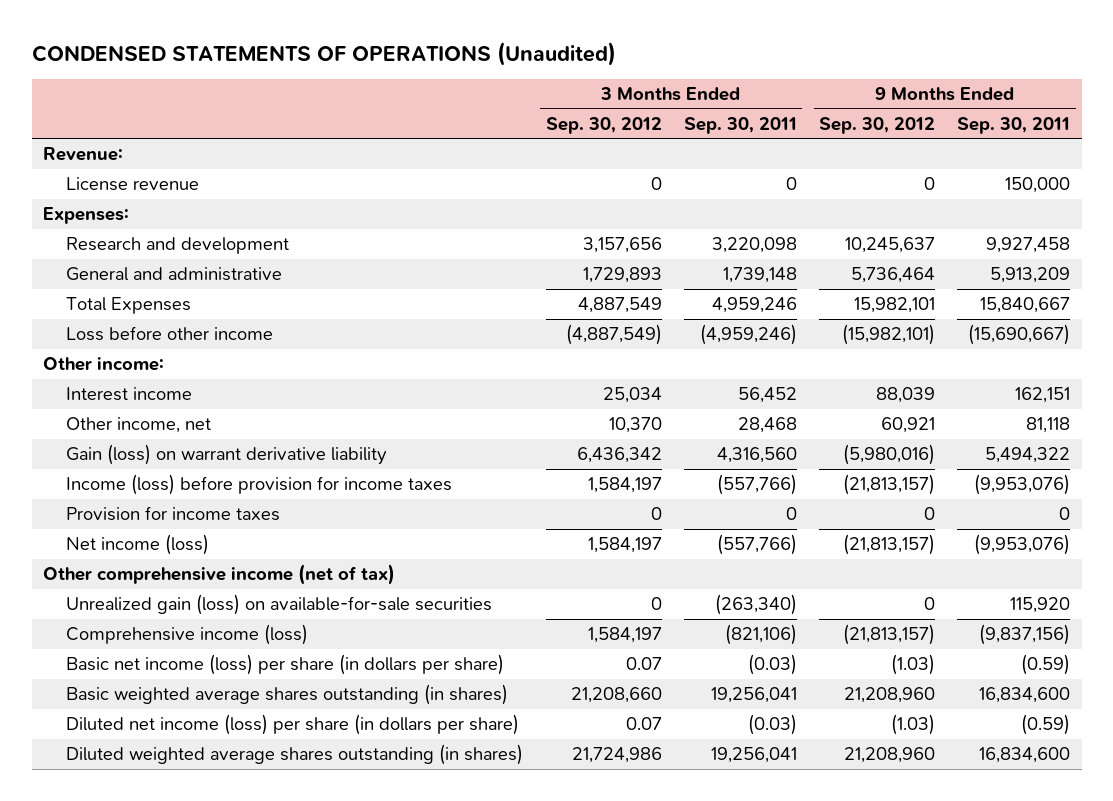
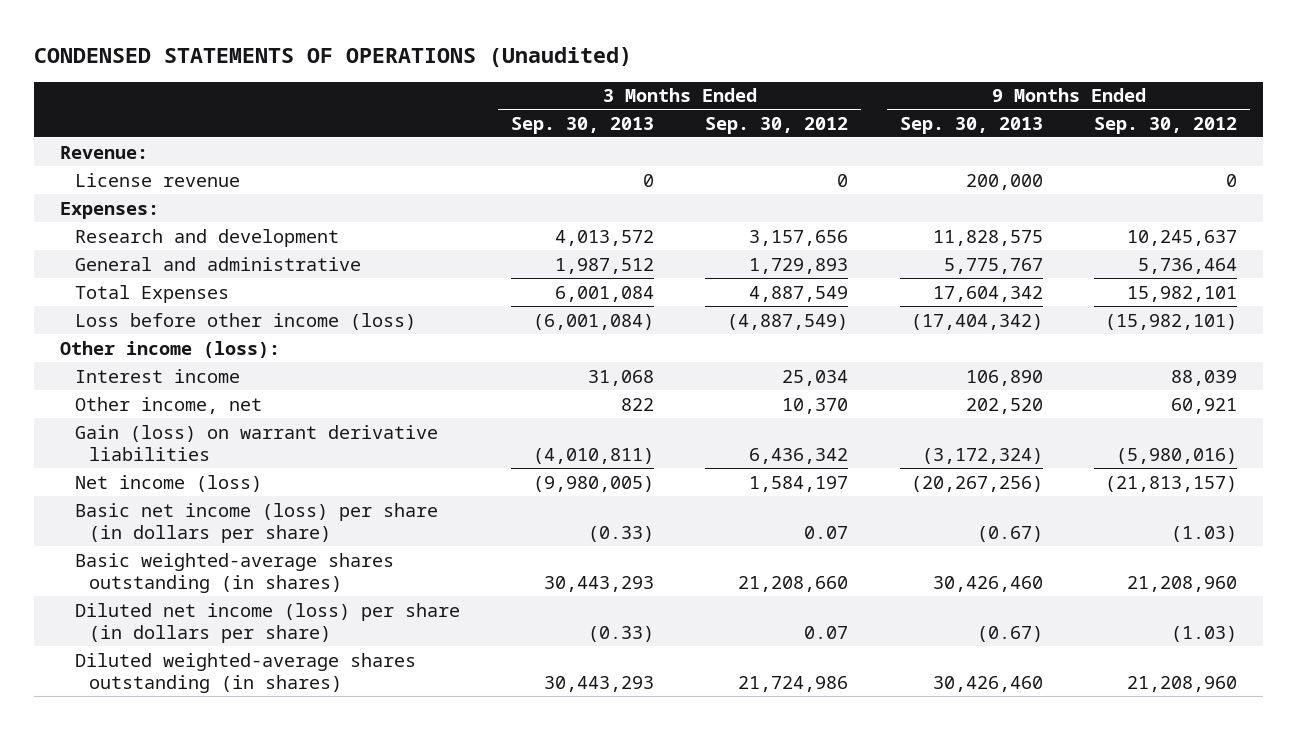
- | 3 Months Ended Sep. 30, 2012 | 3 Months Ended Sep. 30, 2011 | 9 Months Ended Sep. 30, 2012 | 9 Months Ended Sep. 30, 2011
+ | 3 Months Ended Sep. 30, 2013 | 3 Months Ended Sep. 30, 2012 | 9 Months Ended Sep. 30, 2013 | 9 Months Ended Sep. 30, 2012
- Loss before other income | (4,887,549) | (4,959,246) | (15,982,101) | (15,690,667)
- Other income:
+ Loss before other income (loss) | (6,001,084) | (4,887,549) | (17,404,342) | (15,982,101)
+ Other income (loss):
- Gain (loss) on warrant derivative liability | 6,436,342 | 4,316,560 | (5,980,016) | 5,494,322
- Income (loss) before provision for income taxes | 1,584,197 | (557,766) | (21,813,157) | (9,953,076)
- Provision for income taxes | 0 | 0 | 0 | 0
+ Gain (loss) on warrant derivative liabilities | (4,010,811) | 6,436,342 | (3,172,324) | (5,980,016)
- Other comprehensive income (net of tax)
- Unrealized gain (loss) on available-for-sale securities | 0 | (263,340) | 0 | 115,920
- Comprehensive income (loss) | 1,584,197 | (821,106) | (21,813,157) | (9,837,156)
- Basic weighted average shares outstanding (in shares) | 21,208,660 | 19,256,041 | 21,208,960 | 16,834,600
+ Basic weighted-average shares outstanding (in shares) | 30,443,293 | 21,208,660 | 30,426,460 | 21,208,960
- Diluted weighted average shares outstanding (in shares) | 21,724,986 | 19,256,041 | 21,208,960 | 16,834,600
+ Diluted weighted-average shares outstanding (in shares) | 30,443,293 | 21,724,986 | 30,426,460 | 21,208,960

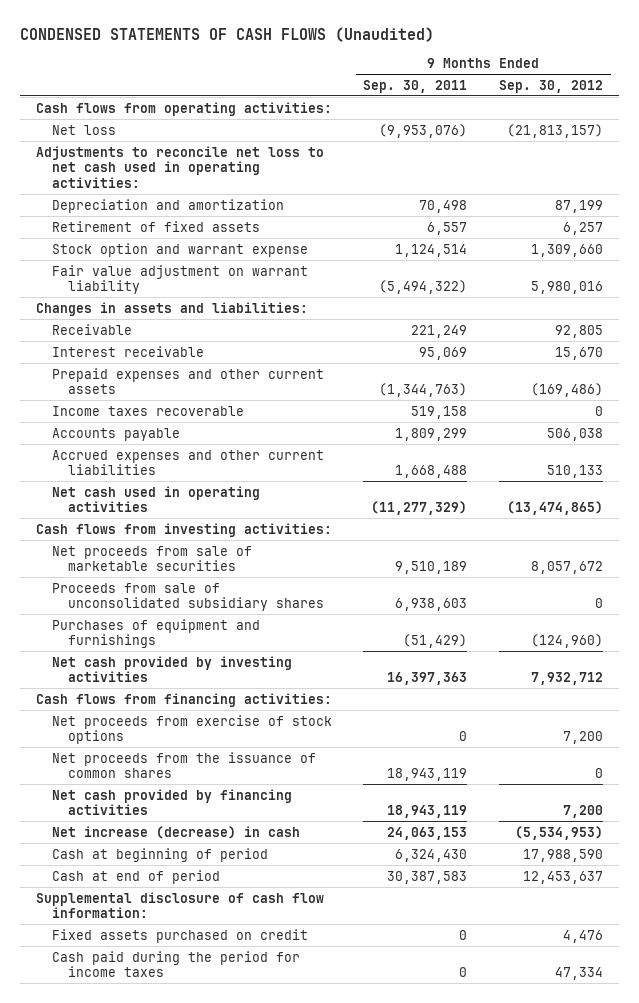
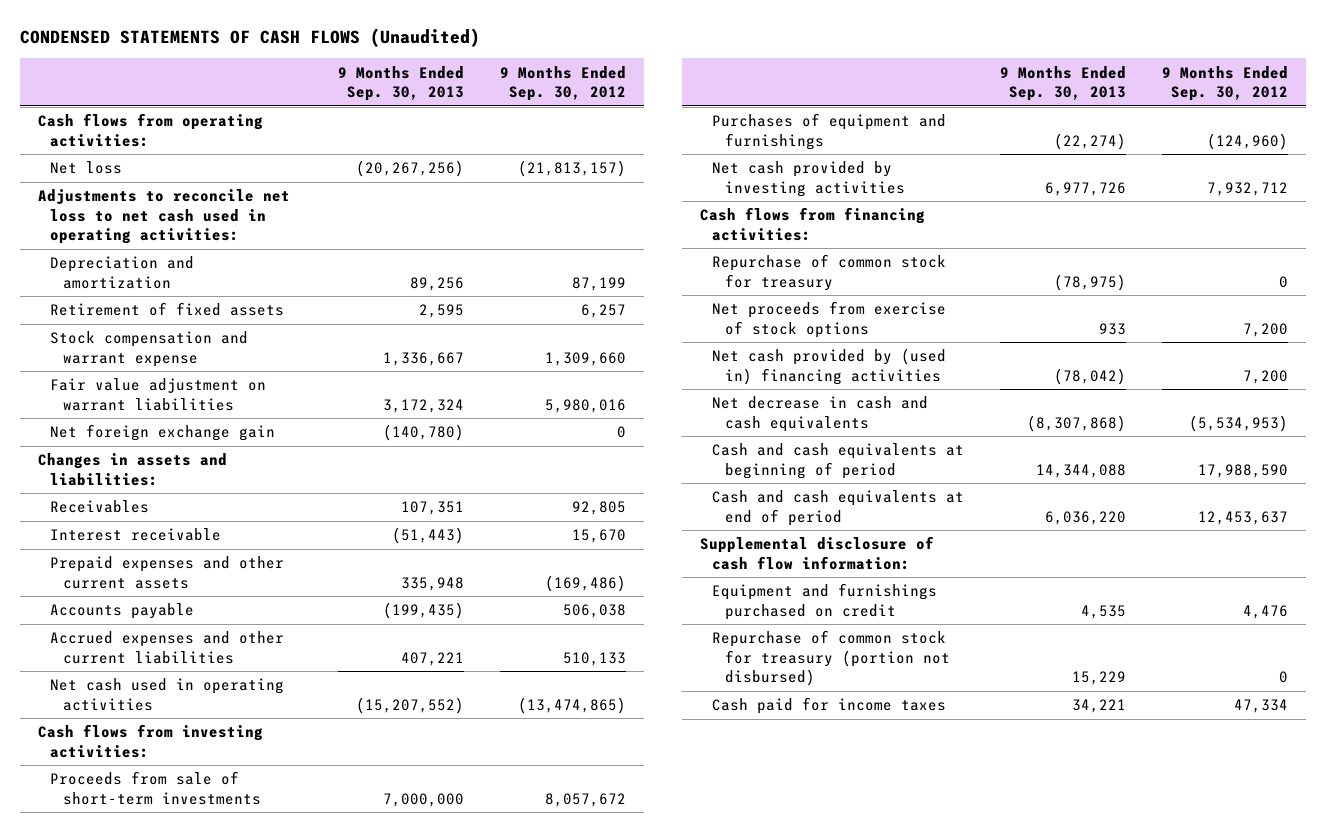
- | 9 Months Ended Sep. 30, 2011 | 9 Months Ended Sep. 30, 2012
+ | 9 Months Ended Sep. 30, 2013 | 9 Months Ended Sep. 30, 2012
- Stock option and warrant expense | 1,124,514 | 1,309,660
- Fair value adjustment on warrant liability | (5,494,322) | 5,980,016
+ Stock compensation and warrant expense | 1,336,667 | 1,309,660
+ Fair value adjustment on warrant liabilities | 3,172,324 | 5,980,016
+ Net foreign exchange gain | (140,780) | 0
- Receivable | 221,249 | 92,805
+ Receivables | 107,351 | 92,805
- Income taxes recoverable | 519,158 | 0
- Net proceeds from sale of marketable securities | 9,510,189 | 8,057,672
- Proceeds from sale of unconsolidated subsidiary shares | 6,938,603 | 0
+ Proceeds from sale of short-term investments | 7,000,000 | 8,057,672
+ Repurchase of common stock for treasury | (78,975) | 0
- Net proceeds from the issuance of common shares | 18,943,119 | 0
- Net cash provided by financing activities | 18,943,119 | 7,200
- Net increase (decrease) in cash | 24,063,153 | (5,534,953)
- Cash at beginning of period | 6,324,430 | 17,988,590
- Cash at end of period | 30,387,583 | 12,453,637
+ Net cash provided by (used in) financing activities | (78,042) | 7,200
+ Net decrease in cash and cash equivalents | (8,307,868) | (5,534,953)
+ Cash and cash equivalents at beginning of period | 14,344,088 | 17,988,590
+ Cash and cash equivalents at end of period | 6,036,220 | 12,453,637
- Fixed assets purchased on credit | 0 | 4,476
- Cash paid during the period for income taxes | 0 | 47,334
+ Equipment and furnishings purchased on credit | 4,535 | 4,476
+ Repurchase of common stock for treasury (portion not disbursed) | 15,229 | 0
+ Cash paid for income taxes | 34,221 | 47,334

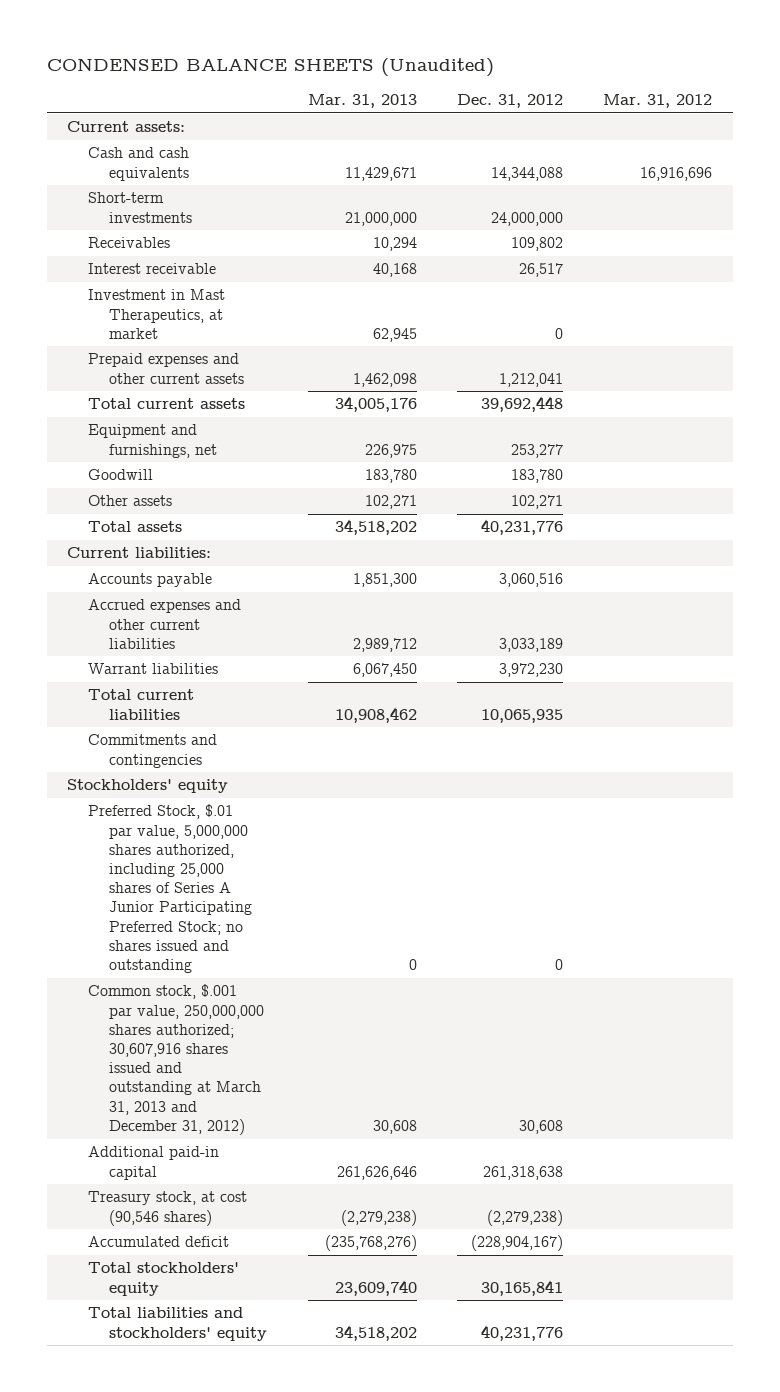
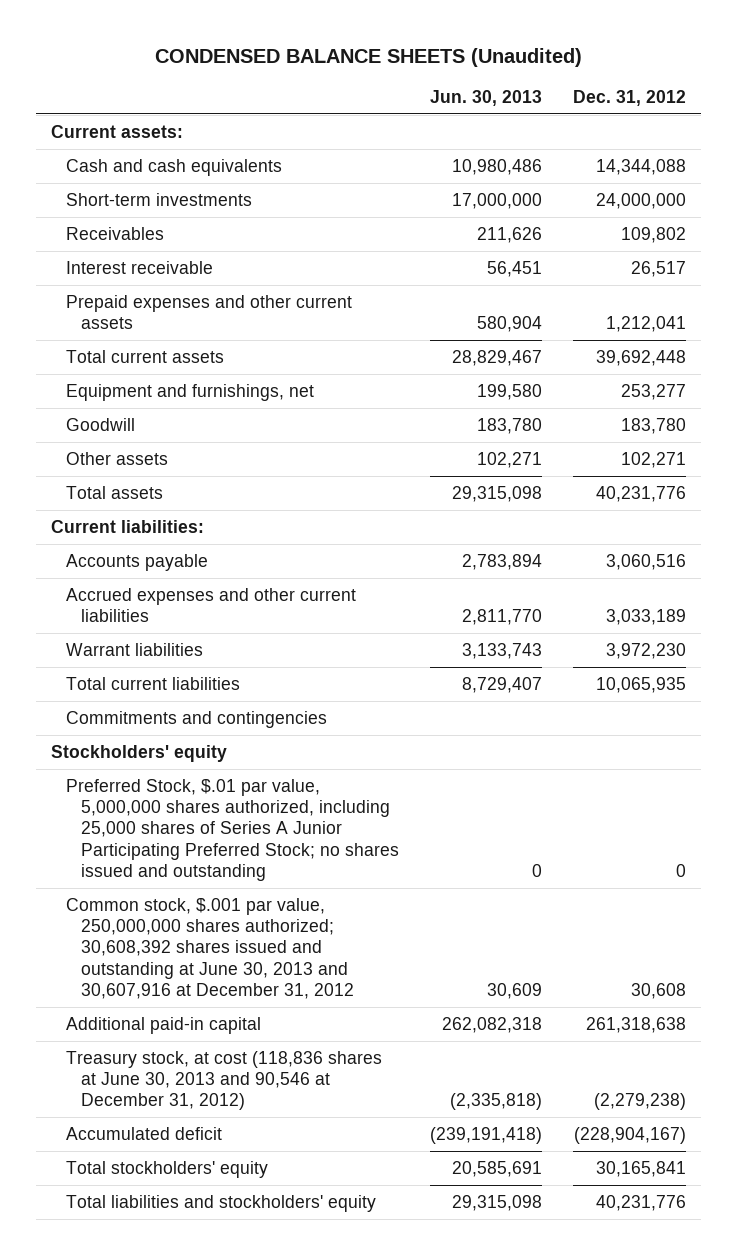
- | Mar. 31, 2013 | Dec. 31, 2012 | Mar. 31, 2012
+ | Jun. 30, 2013 | Dec. 31, 2012
- Investment in Mast Therapeutics, at market | 62,945 | 0 |
- Common stock, $.001 par value, 250,000,000 shares authorized; 30,607,916 shares issued and outstanding at March 31, 2013 and December 31, 2012) | 30,608 | 30,608 |
+ Common stock, $.001 par value, 250,000,000 shares authorized; 30,608,392 shares issued and outstanding at June 30, 2013 and 30,607,916 at December 31, 2012 | 30,609 | 30,608
- Treasury stock, at cost (90,546 shares) | (2,279,238) | (2,279,238) |
+ Treasury stock, at cost (118,836 shares at June 30, 2013 and 90,546 at December 31, 2012) | (2,335,818) | (2,279,238)

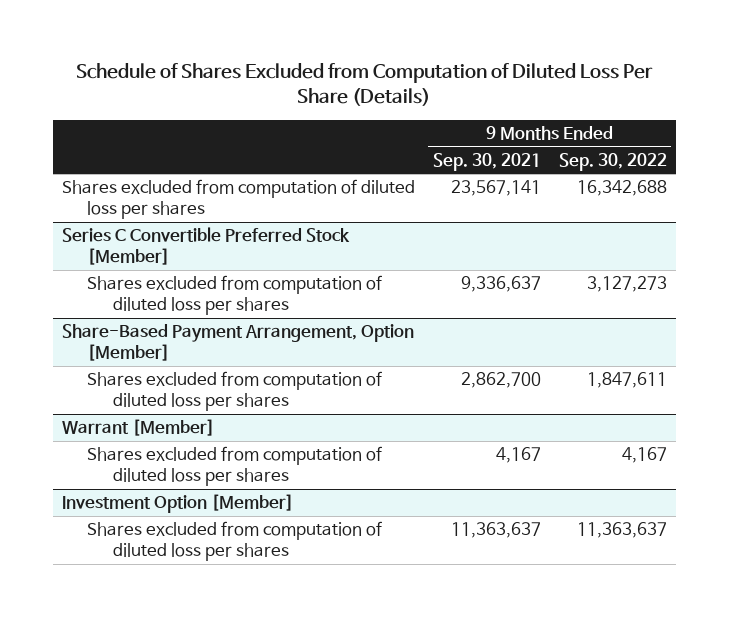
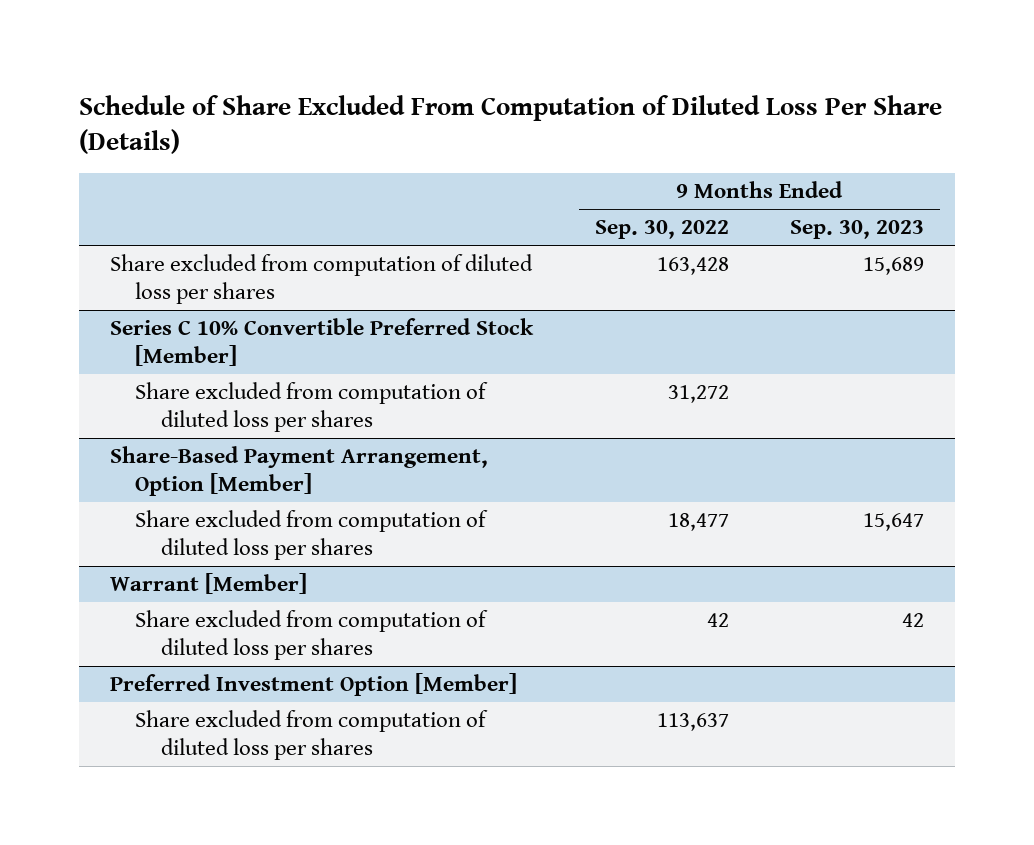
- Schedule of Shares Excluded from Computation of Diluted Loss Per Share (Details)
+ Schedule of Share Excluded From Computation of Diluted Loss Per Share (Details)
- | 9 Months Ended Sep. 30, 2021 | 9 Months Ended Sep. 30, 2022
+ | 9 Months Ended Sep. 30, 2022 | 9 Months Ended Sep. 30, 2023
- Shares excluded from computation of diluted loss per shares | 23,567,141 | 16,342,688
- Series C Convertible Preferred Stock [Member]
- Shares excluded from computation of diluted loss per shares | 9,336,637 | 3,127,273
+ Share excluded from computation of diluted loss per shares | 163,428 | 15,689
+ Series C 10% Convertible Preferred Stock [Member]
+ Share excluded from computation of diluted loss per shares | 31,272 |
@ Share-Based Payment Arrangement, Option [Member]
- Shares excluded from computation of diluted loss per shares | 2,862,700 | 1,847,611
+ Share excluded from computation of diluted loss per shares | 18,477 | 15,647
@ Warrant [Member]
- Shares excluded from computation of diluted loss per shares | 4,167 | 4,167
- Investment Option [Member]
- Shares excluded from computation of diluted loss per shares | 11,363,637 | 11,363,637
@ Warrant [Member]
+ Share excluded from computation of diluted loss per shares | 42 | 42
+ Preferred Investment Option [Member]
+ Share excluded from computation of diluted loss per shares | 113,637 |

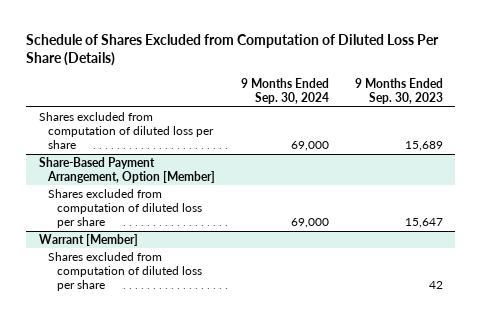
- Schedule of Share Excluded From Computation of Diluted Loss Per Share (Details)
+ Schedule of Shares Excluded from Computation of Diluted Loss Per Share (Details)
- | 9 Months Ended Sep. 30, 2022 | 9 Months Ended Sep. 30, 2023
+ | 9 Months Ended Sep. 30, 2024 | 9 Months Ended Sep. 30, 2023
- Share excluded from computation of diluted loss per shares | 163,428 | 15,689
- Series C 10% Convertible Preferred Stock [Member]
- Share excluded from computation of diluted loss per shares | 31,272 |
+ Shares excluded from computation of diluted loss per share | 69,000 | 15,689
@ Share-Based Payment Arrangement, Option [Member]
- Share excluded from computation of diluted loss per shares | 18,477 | 15,647
+ Shares excluded from computation of diluted loss per share | 69,000 | 15,647
@ Warrant [Member]
- Share excluded from computation of diluted loss per shares | 42 | 42
- Preferred Investment Option [Member]
- Share excluded from computation of diluted loss per shares | 113,637 |
@ Warrant [Member]
+ Shares excluded from computation of diluted loss per share | | 42

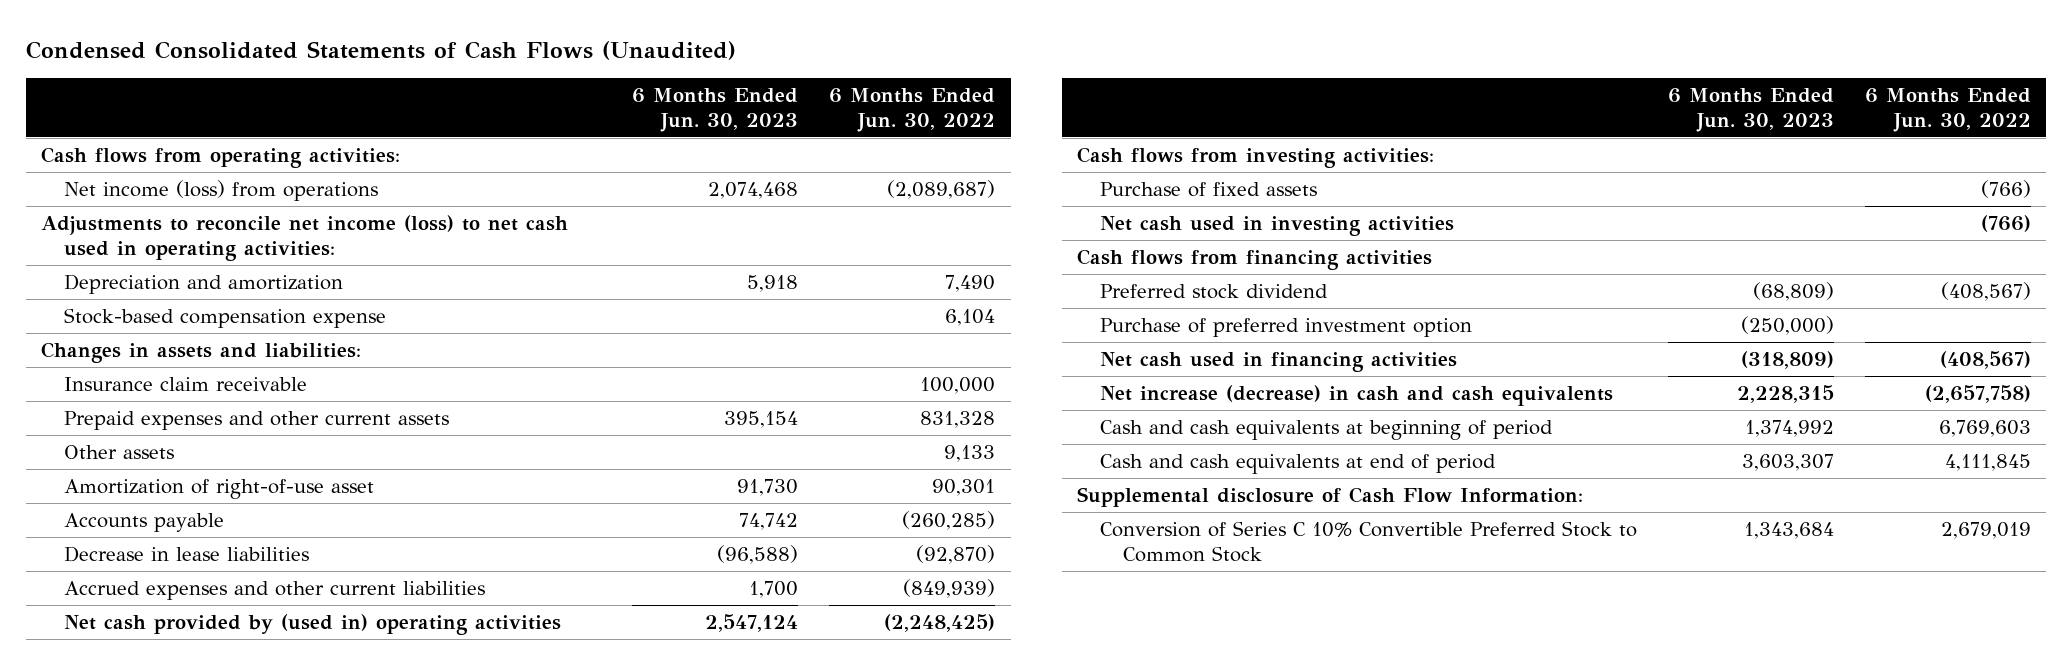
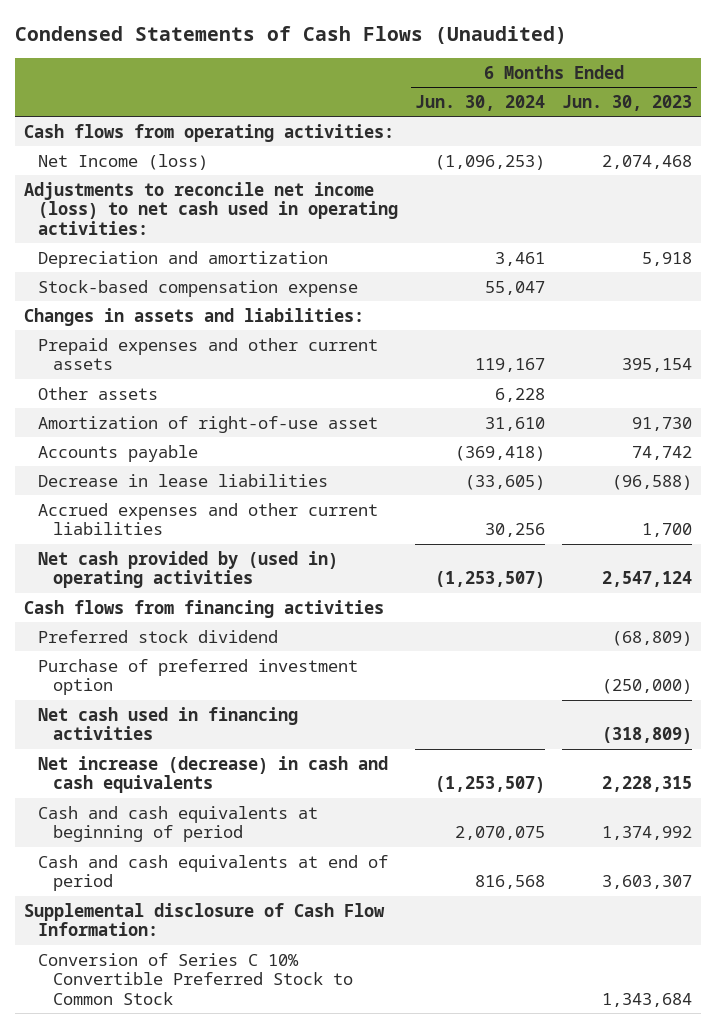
- Condensed Consolidated Statements of Cash Flows (Unaudited)
+ Condensed Statements of Cash Flows (Unaudited)
- | 6 Months Ended Jun. 30, 2023 | 6 Months Ended Jun. 30, 2022
+ | 6 Months Ended Jun. 30, 2024 | 6 Months Ended Jun. 30, 2023
- Net income (loss) from operations | 2,074,468 | (2,089,687)
+ Net Income (loss) | (1,096,253) | 2,074,468
- Insurance claim receivable | | 100,000
- Cash flows from investing activities:
- Purchase of fixed assets | | (766)
- Net cash used in investing activities | | (766)

